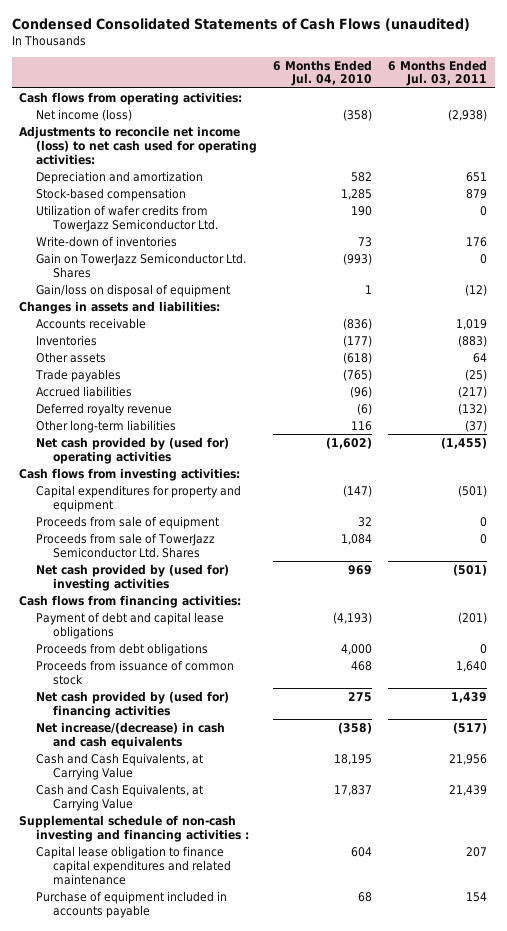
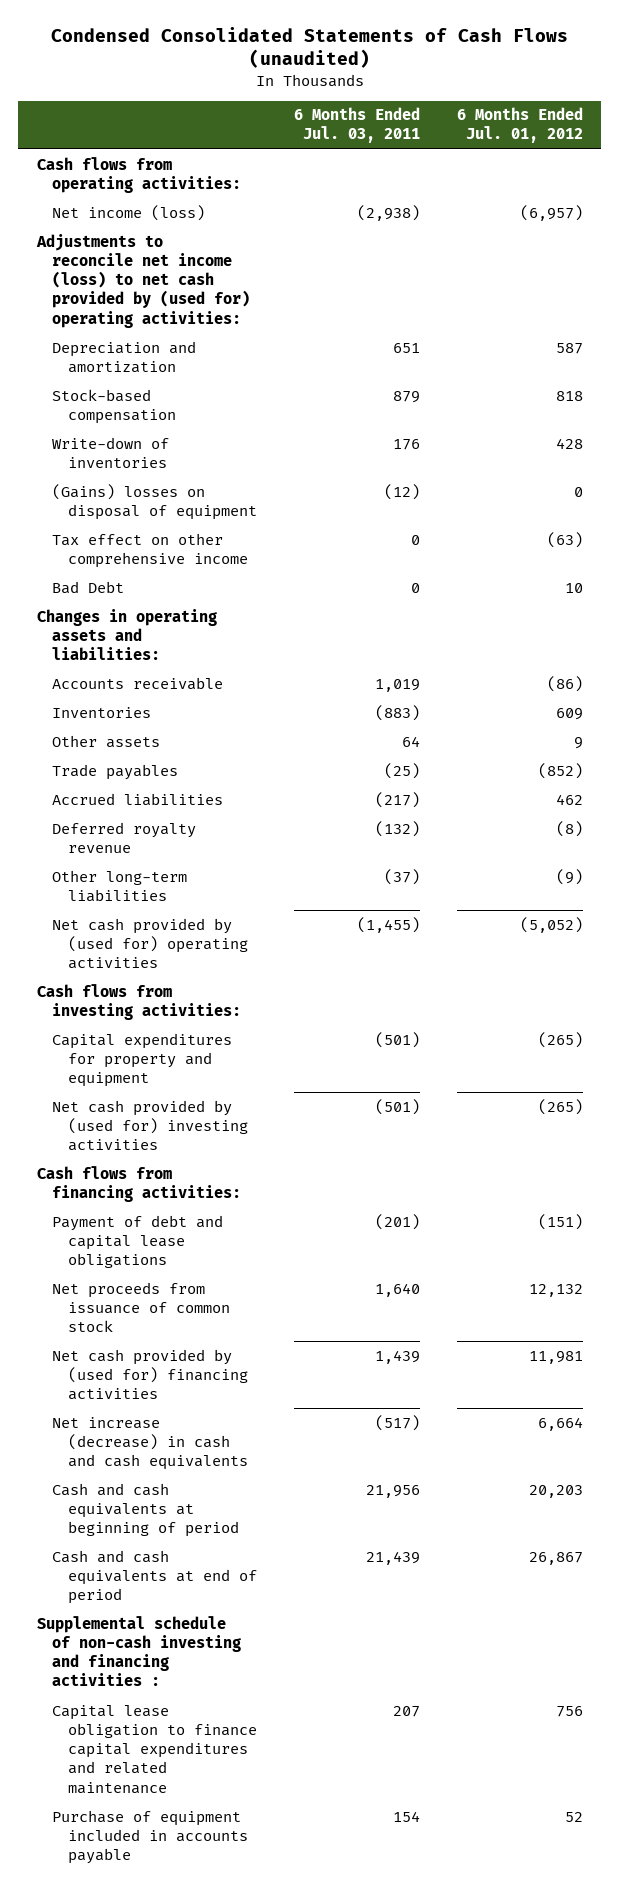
- | 6 Months Ended Jul. 04, 2010 | 6 Months Ended Jul. 03, 2011
+ | 6 Months Ended Jul. 03, 2011 | 6 Months Ended Jul. 01, 2012
- Adjustments to reconcile net income (loss) to net cash used for operating activities:
+ Adjustments to reconcile net income (loss) to net cash provided by (used for) operating activities:
- Utilization of wafer credits from TowerJazz Semiconductor Ltd. | 190 | 0
- Gain on TowerJazz Semiconductor Ltd. Shares | (993) | 0
- Gain/loss on disposal of equipment | 1 | (12)
- Changes in assets and liabilities:
+ (Gains) losses on disposal of equipment | (12) | 0
+ Tax effect on other comprehensive income | 0 | (63)
+ Bad Debt | 0 | 10
+ Changes in operating assets and liabilities:
- Proceeds from sale of equipment | 32 | 0
- Proceeds from sale of TowerJazz Semiconductor Ltd. Shares | 1,084 | 0
- Proceeds from debt obligations | 4,000 | 0
- Proceeds from issuance of common stock | 468 | 1,640
+ Net proceeds from issuance of common stock | 1,640 | 12,132
- Net increase/(decrease) in cash and cash equivalents | (358) | (517)
- Cash and Cash Equivalents, at Carrying Value | 18,195 | 21,956
- Cash and Cash Equivalents, at Carrying Value | 17,837 | 21,439
+ Net increase (decrease) in cash and cash equivalents | (517) | 6,664
+ Cash and cash equivalents at beginning of period | 21,956 | 20,203
+ Cash and cash equivalents at end of period | 21,439 | 26,867

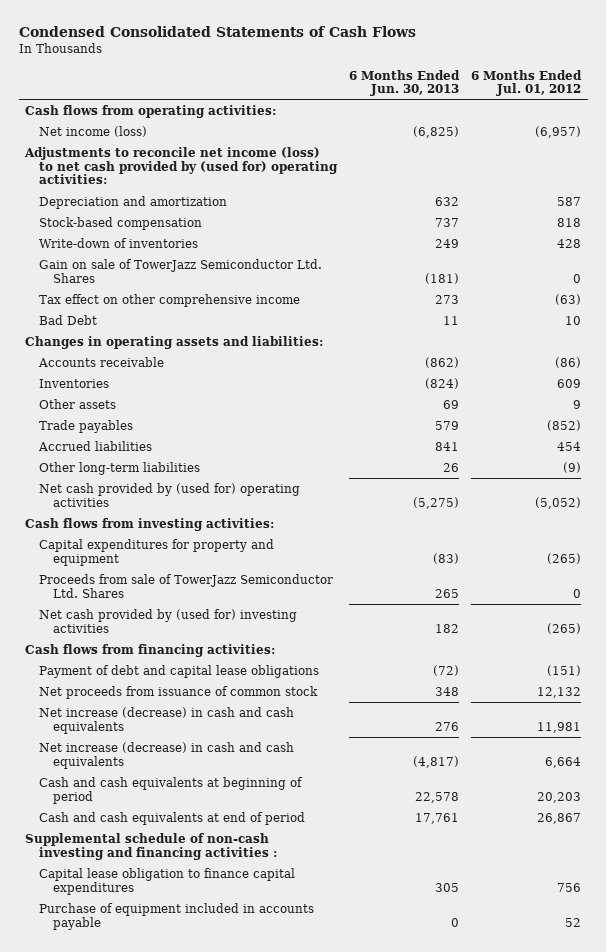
- Condensed Consolidated Statements of Cash Flows (unaudited)
+ Condensed Consolidated Statements of Cash Flows
- | 6 Months Ended Jul. 03, 2011 | 6 Months Ended Jul. 01, 2012
+ | 6 Months Ended Jun. 30, 2013 | 6 Months Ended Jul. 01, 2012
- (Gains) losses on disposal of equipment | (12) | 0
+ Gain on sale of TowerJazz Semiconductor Ltd. Shares | (181) | 0
- Accrued liabilities | (217) | 462
- Deferred royalty revenue | (132) | (8)
+ Accrued liabilities | 841 | 454
+ Proceeds from sale of TowerJazz Semiconductor Ltd. Shares | 265 | 0
- Net cash provided by (used for) financing activities | 1,439 | 11,981
+ Net increase (decrease) in cash and cash equivalents | 276 | 11,981
- Capital lease obligation to finance capital expenditures and related maintenance | 207 | 756
+ Capital lease obligation to finance capital expenditures | 305 | 756

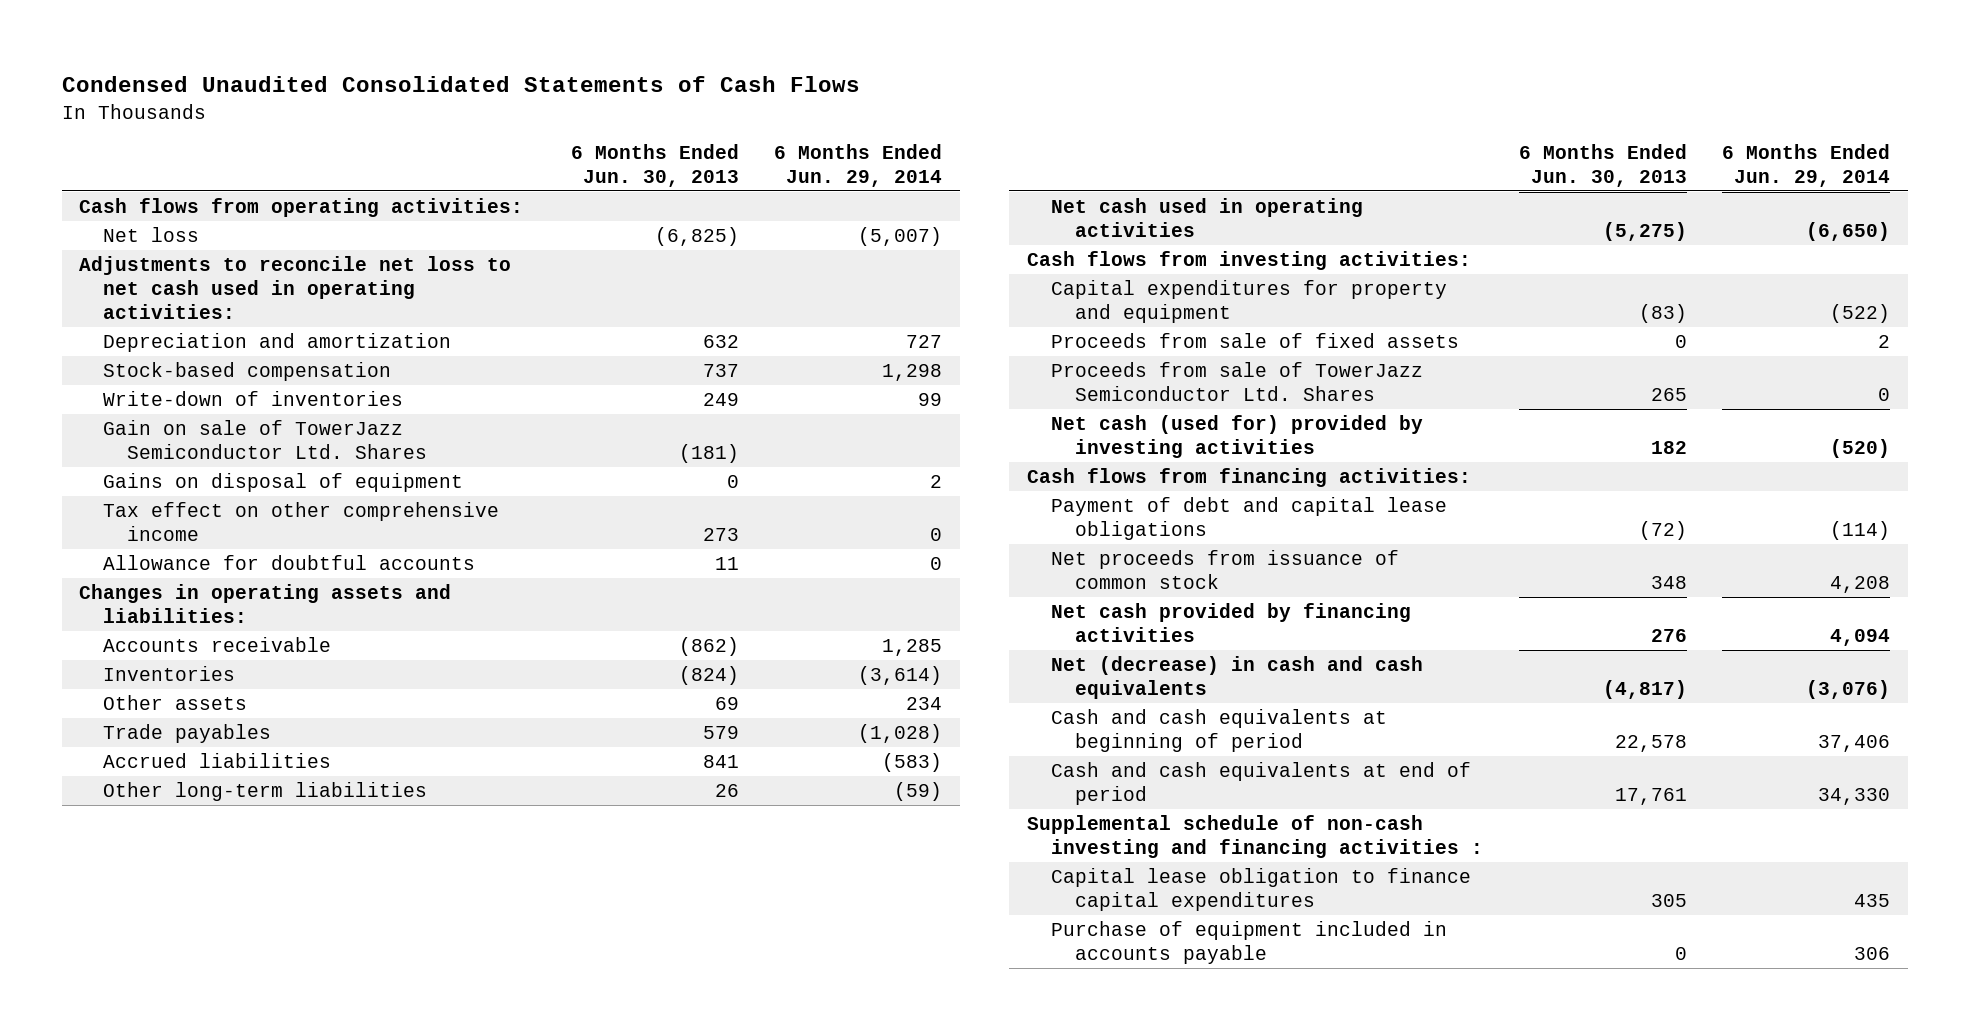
- Condensed Consolidated Statements of Cash Flows
+ Condensed Unaudited Consolidated Statements of Cash Flows
- | 6 Months Ended Jun. 30, 2013 | 6 Months Ended Jul. 01, 2012
+ | 6 Months Ended Jun. 30, 2013 | 6 Months Ended Jun. 29, 2014
- Net income (loss) | (6,825) | (6,957)
- Adjustments to reconcile net income (loss) to net cash provided by (used for) operating activities:
+ Net loss | (6,825) | (5,007)
+ Adjustments to reconcile net loss to net cash used in operating activities:
+ Gains on disposal of equipment | 0 | 2
- Bad Debt | 11 | 10
+ Allowance for doubtful accounts | 11 | 0
- Net cash provided by (used for) operating activities | (5,275) | (5,052)
+ Net cash used in operating activities | (5,275) | (6,650)
+ Proceeds from sale of fixed assets | 0 | 2
- Net cash provided by (used for) investing activities | 182 | (265)
+ Net cash (used for) provided by investing activities | 182 | (520)
- Net increase (decrease) in cash and cash equivalents | 276 | 11,981
- Net increase (decrease) in cash and cash equivalents | (4,817) | 6,664
+ Net cash provided by financing activities | 276 | 4,094
+ Net (decrease) in cash and cash equivalents | (4,817) | (3,076)

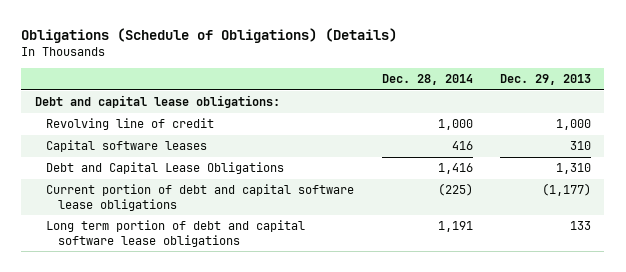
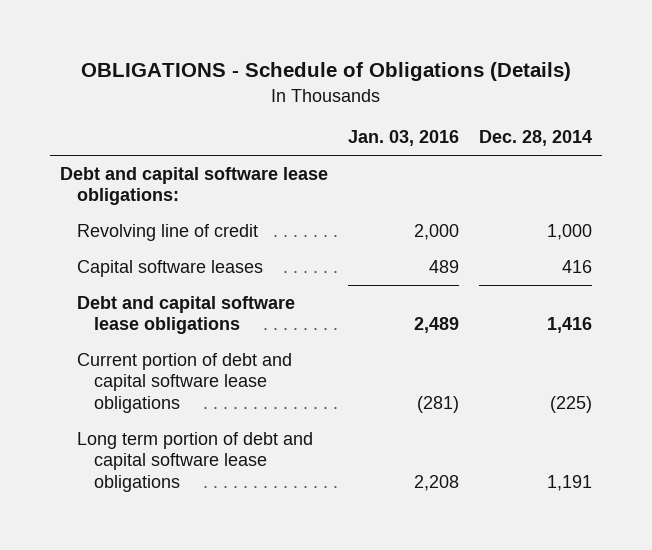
- Obligations (Schedule of Obligations) (Details)
+ OBLIGATIONS - Schedule of Obligations (Details)
- | Dec. 28, 2014 | Dec. 29, 2013
+ | Jan. 03, 2016 | Dec. 28, 2014
- Debt and capital lease obligations:
+ Debt and capital software lease obligations:
- Debt and Capital Lease Obligations | 1,416 | 1,310
+ Debt and capital software lease obligations | 2,489 | 1,416

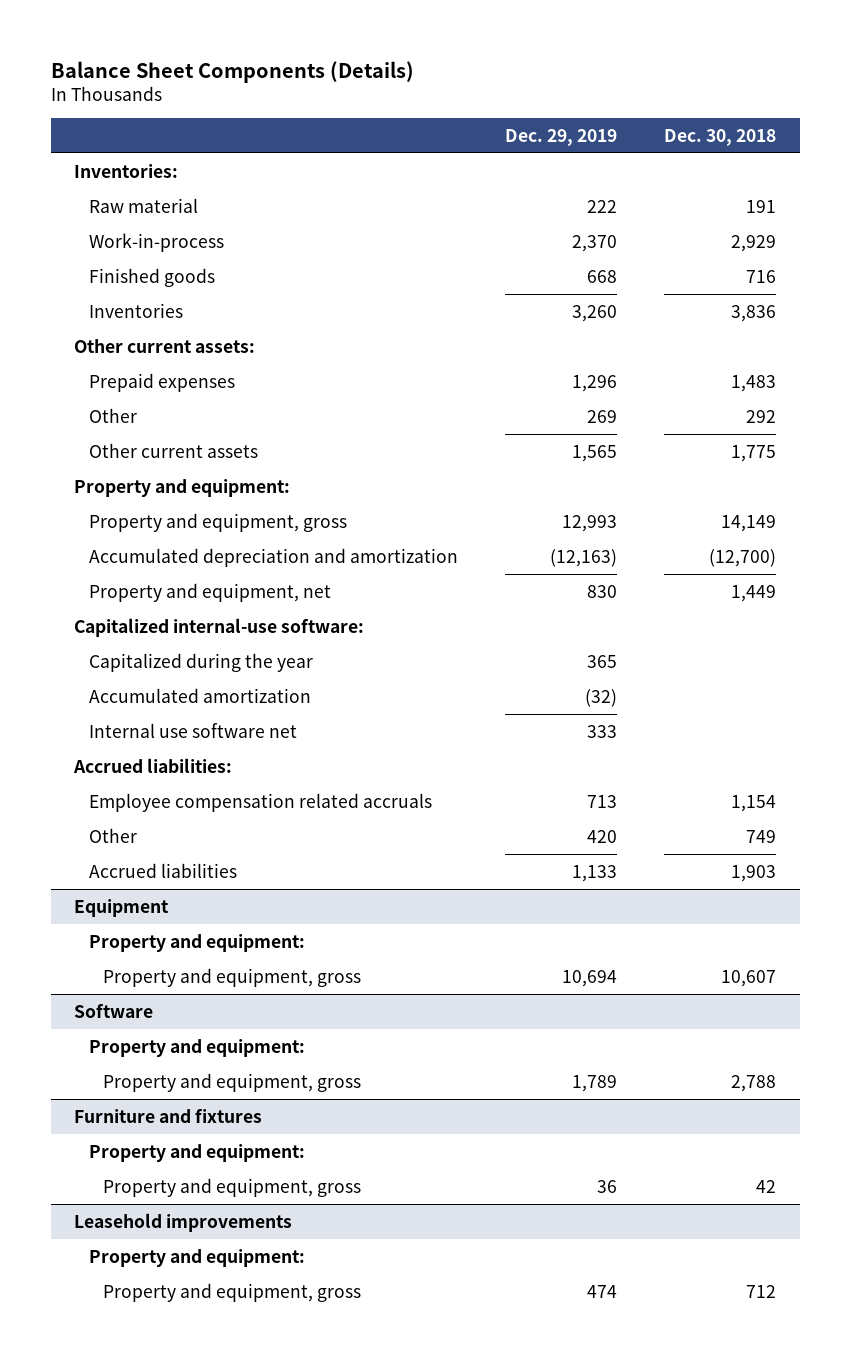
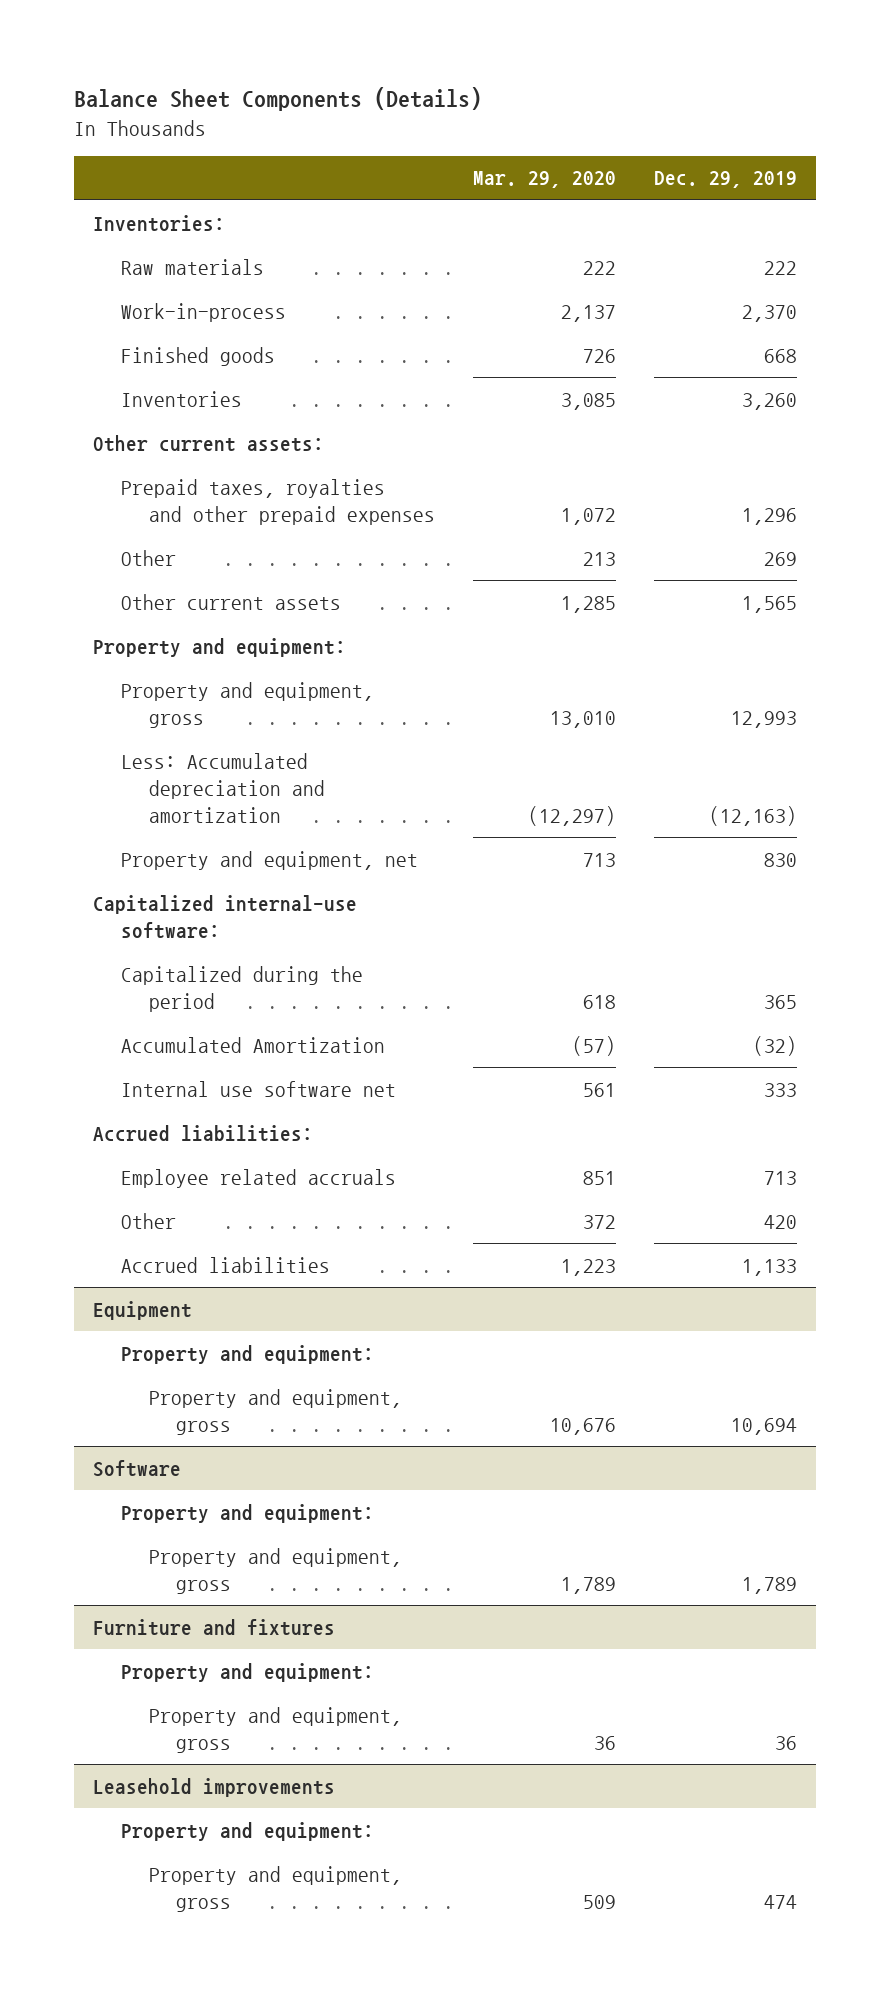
- | Dec. 29, 2019 | Dec. 30, 2018
+ | Mar. 29, 2020 | Dec. 29, 2019
- Raw material | 222 | 191
+ Raw materials | 222 | 222
- Prepaid expenses | 1,296 | 1,483
+ Prepaid taxes, royalties and other prepaid expenses | 1,072 | 1,296
- Accumulated depreciation and amortization | (12,163) | (12,700)
+ Less: Accumulated depreciation and amortization | (12,297) | (12,163)
- Capitalized during the year | 365 |
- Accumulated amortization | (32) |
+ Capitalized during the period | 618 | 365
+ Accumulated Amortization | (57) | (32)
- Employee compensation related accruals | 713 | 1,154
+ Employee related accruals | 851 | 713

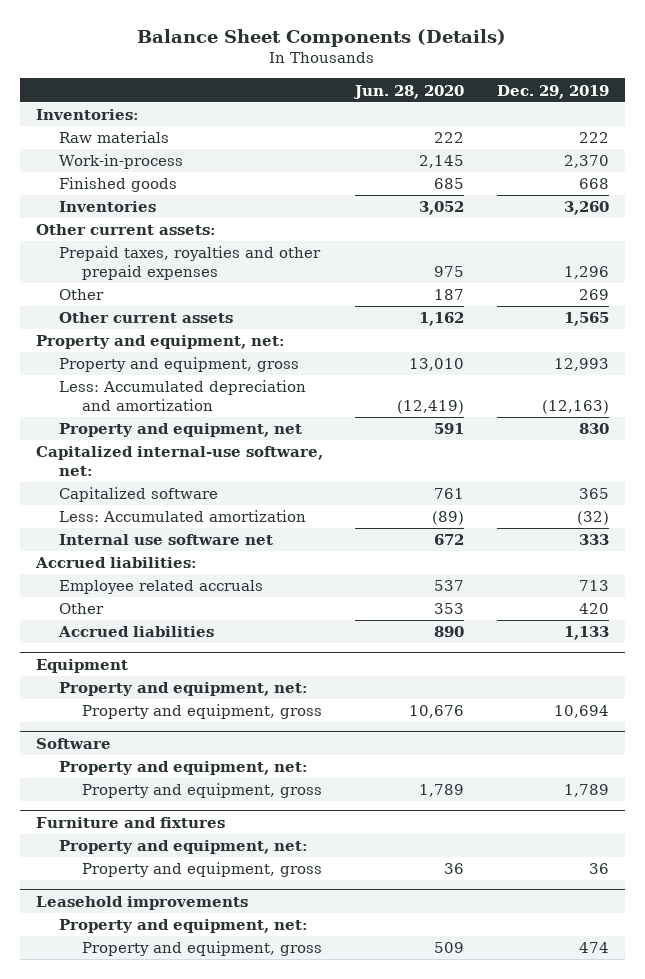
- | Mar. 29, 2020 | Dec. 29, 2019
+ | Jun. 28, 2020 | Dec. 29, 2019
- Property and equipment:
+ Property and equipment, net:
- Capitalized internal-use software:
- Capitalized during the period | 618 | 365
- Accumulated Amortization | (57) | (32)
+ Capitalized internal-use software, net:
+ Capitalized software | 761 | 365
+ Less: Accumulated amortization | (89) | (32)
@ Equipment
- Property and equipment:
+ Property and equipment, net:
@ Software
- Property and equipment:
+ Property and equipment, net:
@ Furniture and fixtures
- Property and equipment:
+ Property and equipment, net:
@ Leasehold improvements
- Property and equipment:
+ Property and equipment, net:

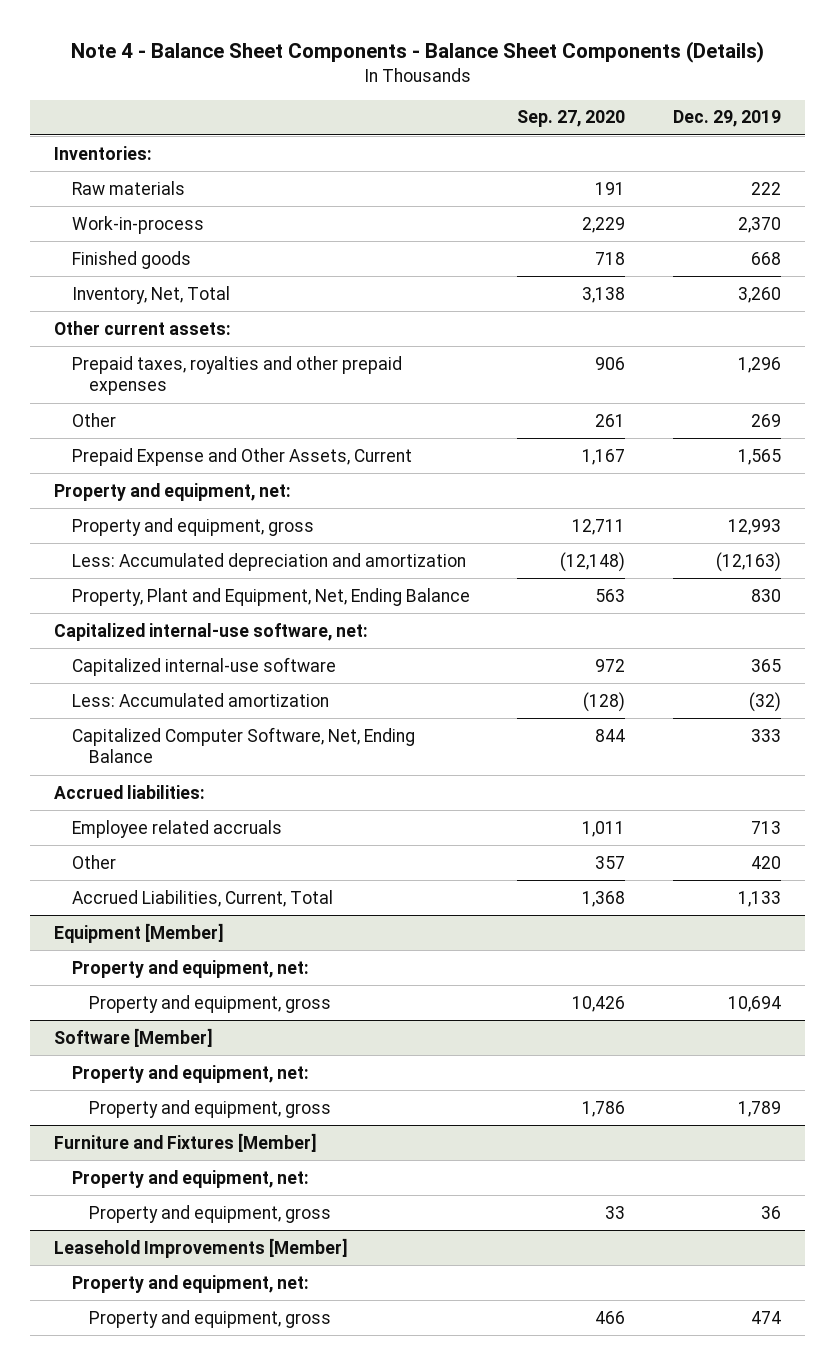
- Balance Sheet Components (Details)
+ Note 4 - Balance Sheet Components - Balance Sheet Components (Details)
- | Jun. 28, 2020 | Dec. 29, 2019
+ | Sep. 27, 2020 | Dec. 29, 2019
- Inventories | 3,052 | 3,260
+ Inventory, Net, Total | 3,138 | 3,260
- Other current assets | 1,162 | 1,565
+ Prepaid Expense and Other Assets, Current | 1,167 | 1,565
- Property and equipment, net | 591 | 830
+ Property, Plant and Equipment, Net, Ending Balance | 563 | 830
- Capitalized software | 761 | 365
+ Capitalized internal-use software | 972 | 365
- Internal use software net | 672 | 333
+ Capitalized Computer Software, Net, Ending Balance | 844 | 333
- Accrued liabilities | 890 | 1,133
- Equipment
+ Accrued Liabilities, Current, Total | 1,368 | 1,133
+ Equipment [Member]
- Software
+ Software [Member]
- Furniture and fixtures
+ Furniture and Fixtures [Member]
- Leasehold improvements
+ Leasehold Improvements [Member]

